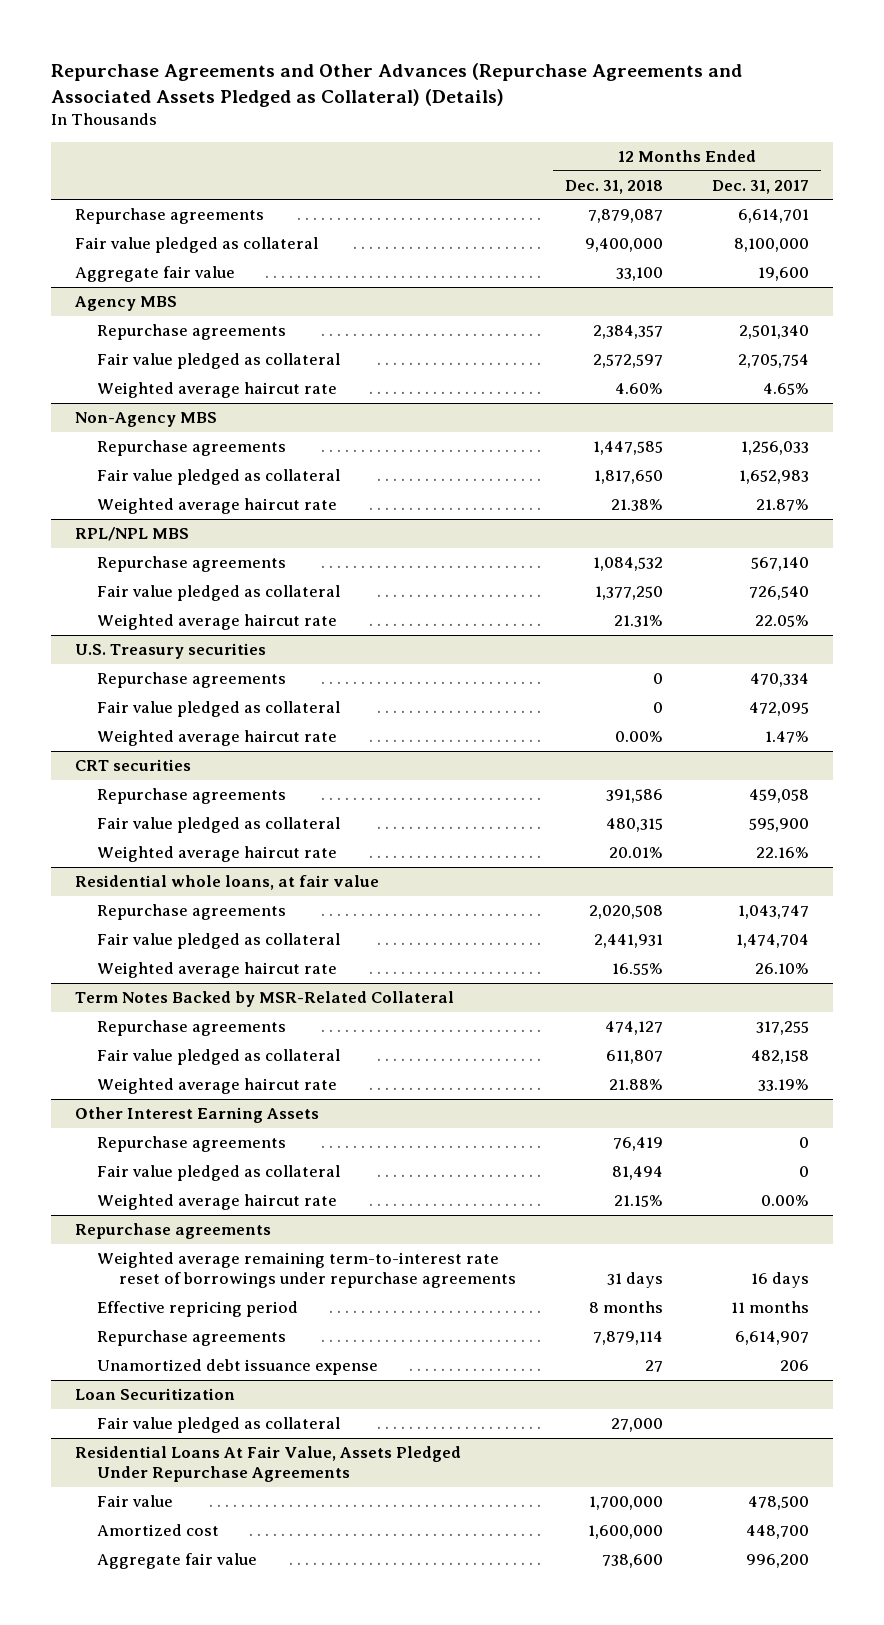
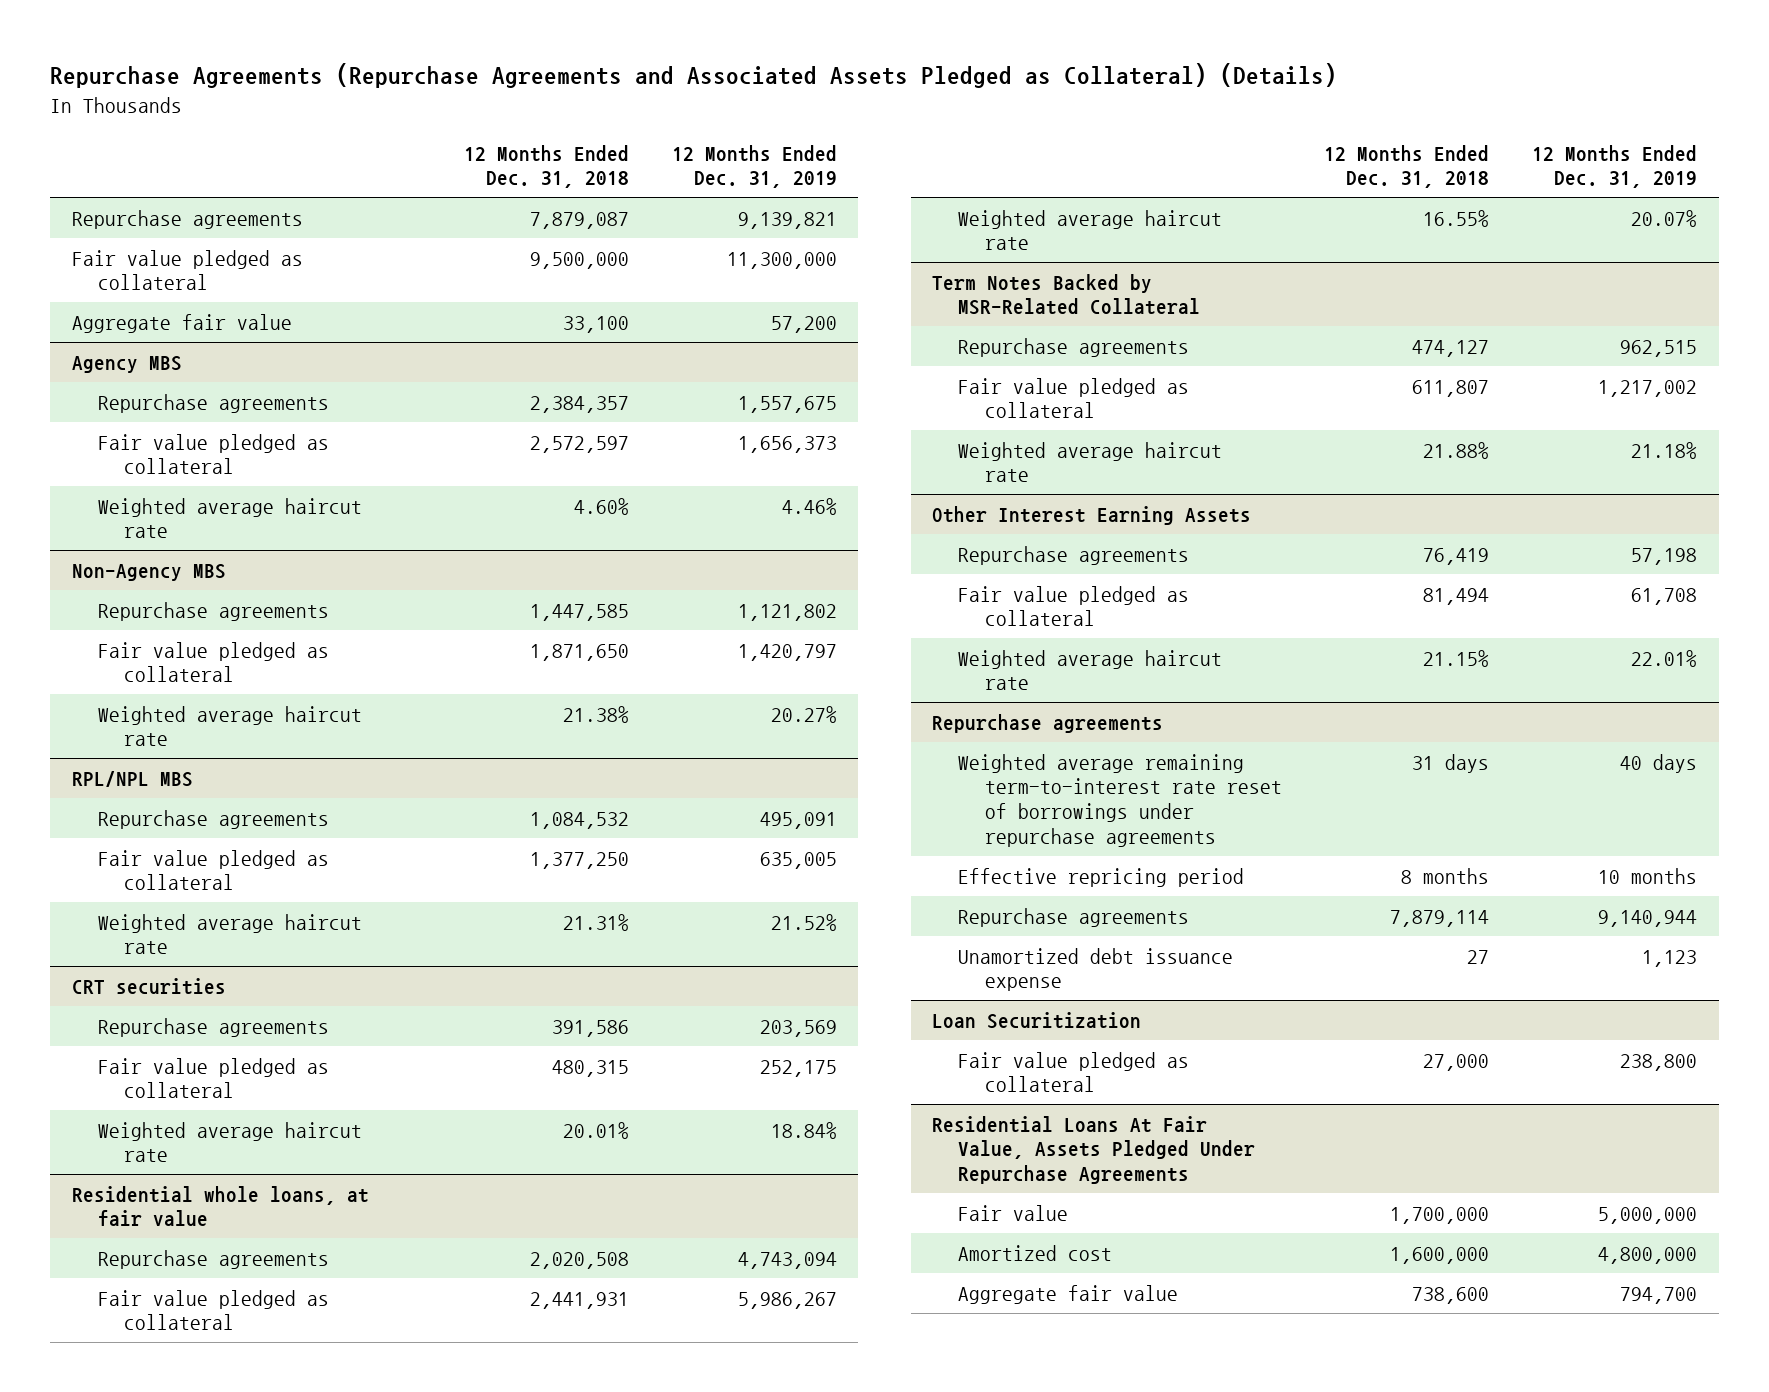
- Repurchase Agreements and Other Advances (Repurchase Agreements and Associated Assets Pledged as Collateral) (Details)
+ Repurchase Agreements (Repurchase Agreements and Associated Assets Pledged as Collateral) (Details)
- | 12 Months Ended Dec. 31, 2018 | 12 Months Ended Dec. 31, 2017
+ | 12 Months Ended Dec. 31, 2018 | 12 Months Ended Dec. 31, 2019
- Fair value pledged as collateral | 9,400,000 | 8,100,000
+ Fair value pledged as collateral | 9,500,000 | 11,300,000
@ Non-Agency MBS
- Fair value pledged as collateral | 1,817,650 | 1,652,983
+ Fair value pledged as collateral | 1,871,650 | 1,420,797
- U.S. Treasury securities
- Repurchase agreements | 0 | 470,334
- Fair value pledged as collateral | 0 | 472,095
- Weighted average haircut rate | 0.00% | 1.47%

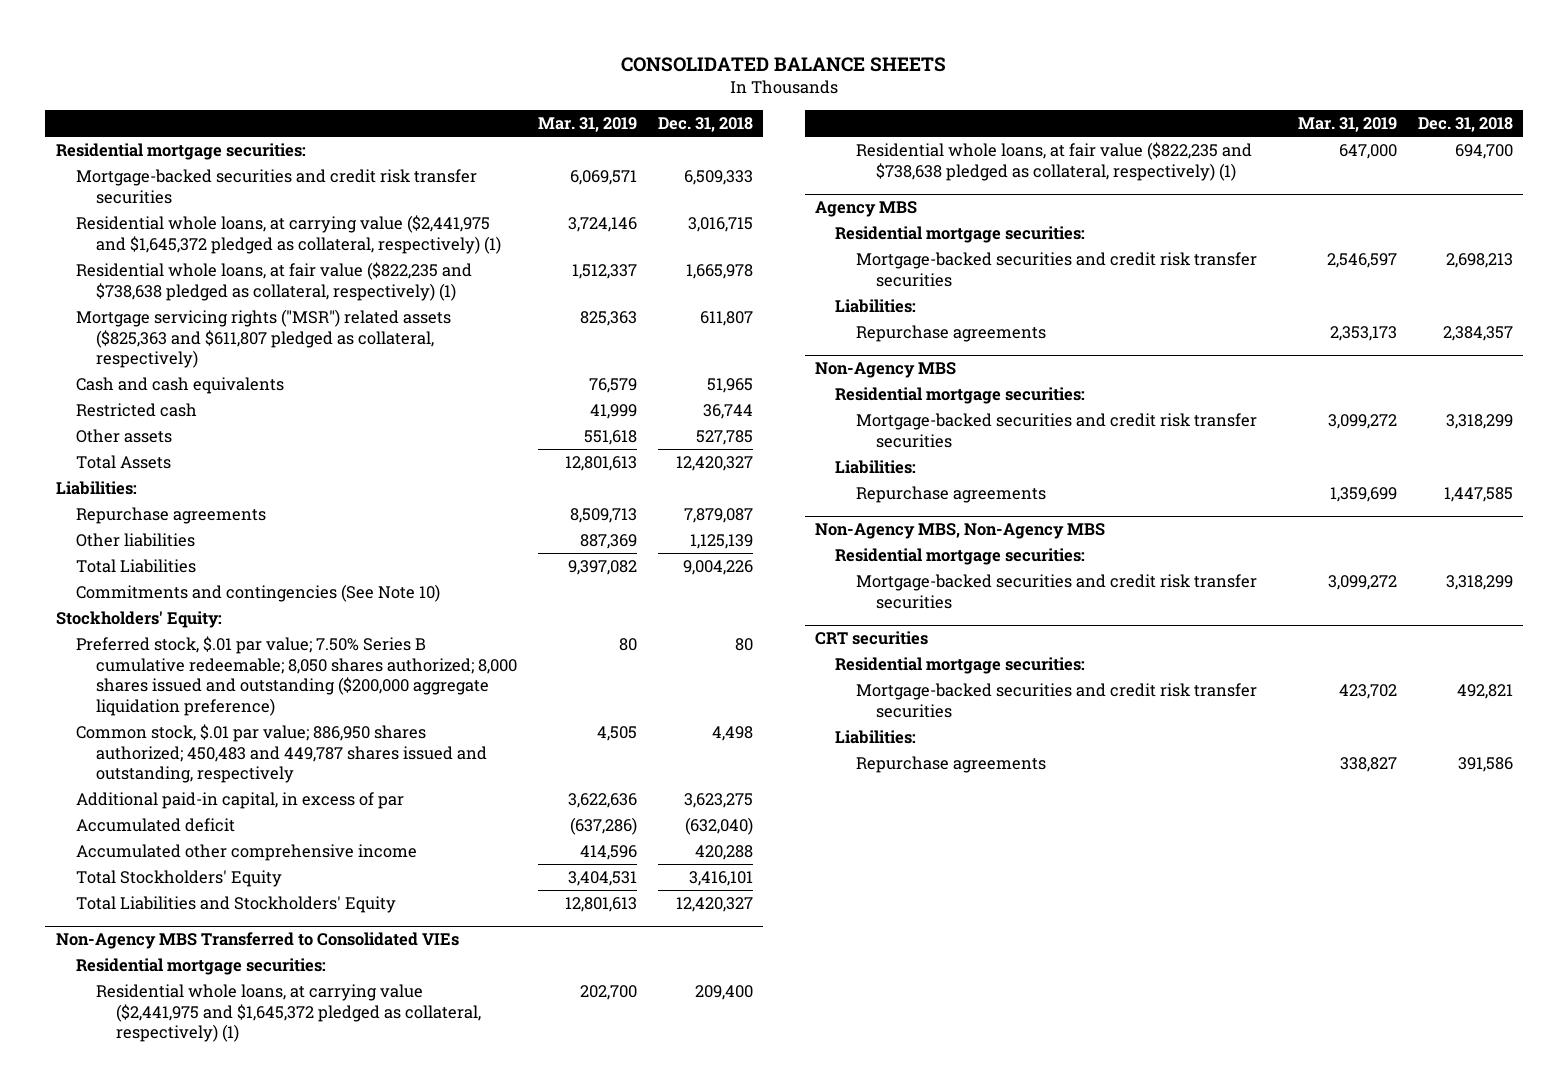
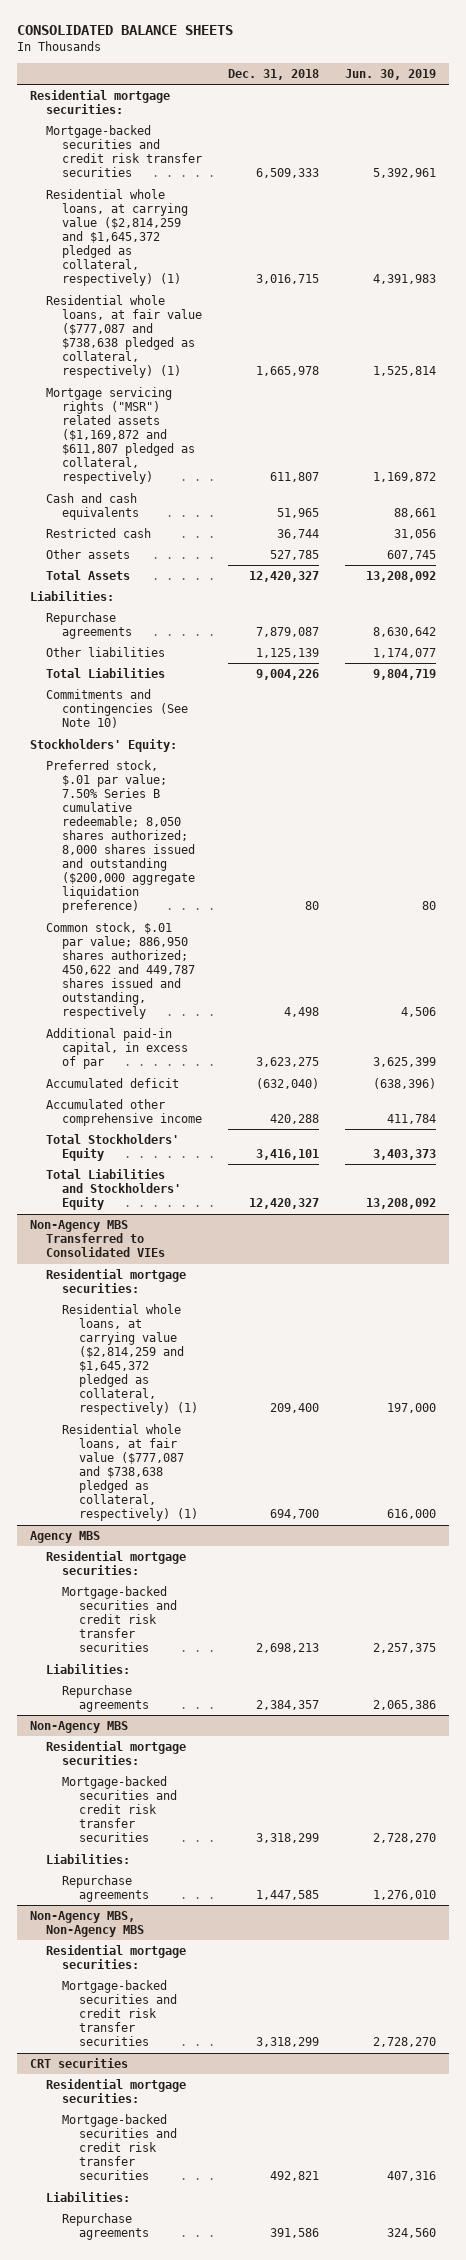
- | Mar. 31, 2019 | Dec. 31, 2018
+ | Dec. 31, 2018 | Jun. 30, 2019
- Residential whole loans, at carrying value ($2,441,975 and $1,645,372 pledged as collateral, respectively) (1) | 3,724,146 | 3,016,715
- Residential whole loans, at fair value ($822,235 and $738,638 pledged as collateral, respectively) (1) | 1,512,337 | 1,665,978
- Mortgage servicing rights ("MSR") related assets ($825,363 and $611,807 pledged as collateral, respectively) | 825,363 | 611,807
+ Residential whole loans, at carrying value ($2,814,259 and $1,645,372 pledged as collateral, respectively) (1) | 3,016,715 | 4,391,983
+ Residential whole loans, at fair value ($777,087 and $738,638 pledged as collateral, respectively) (1) | 1,665,978 | 1,525,814
+ Mortgage servicing rights ("MSR") related assets ($1,169,872 and $611,807 pledged as collateral, respectively) | 611,807 | 1,169,872
- Common stock, $.01 par value; 886,950 shares authorized; 450,483 and 449,787 shares issued and outstanding, respectively | 4,505 | 4,498
+ Common stock, $.01 par value; 886,950 shares authorized; 450,622 and 449,787 shares issued and outstanding, respectively | 4,498 | 4,506
@ Non-Agency MBS Transferred to Consolidated VIEs
- Residential whole loans, at carrying value ($2,441,975 and $1,645,372 pledged as collateral, respectively) (1) | 202,700 | 209,400
- Residential whole loans, at fair value ($822,235 and $738,638 pledged as collateral, respectively) (1) | 647,000 | 694,700
+ Residential whole loans, at carrying value ($2,814,259 and $1,645,372 pledged as collateral, respectively) (1) | 209,400 | 197,000
+ Residential whole loans, at fair value ($777,087 and $738,638 pledged as collateral, respectively) (1) | 694,700 | 616,000

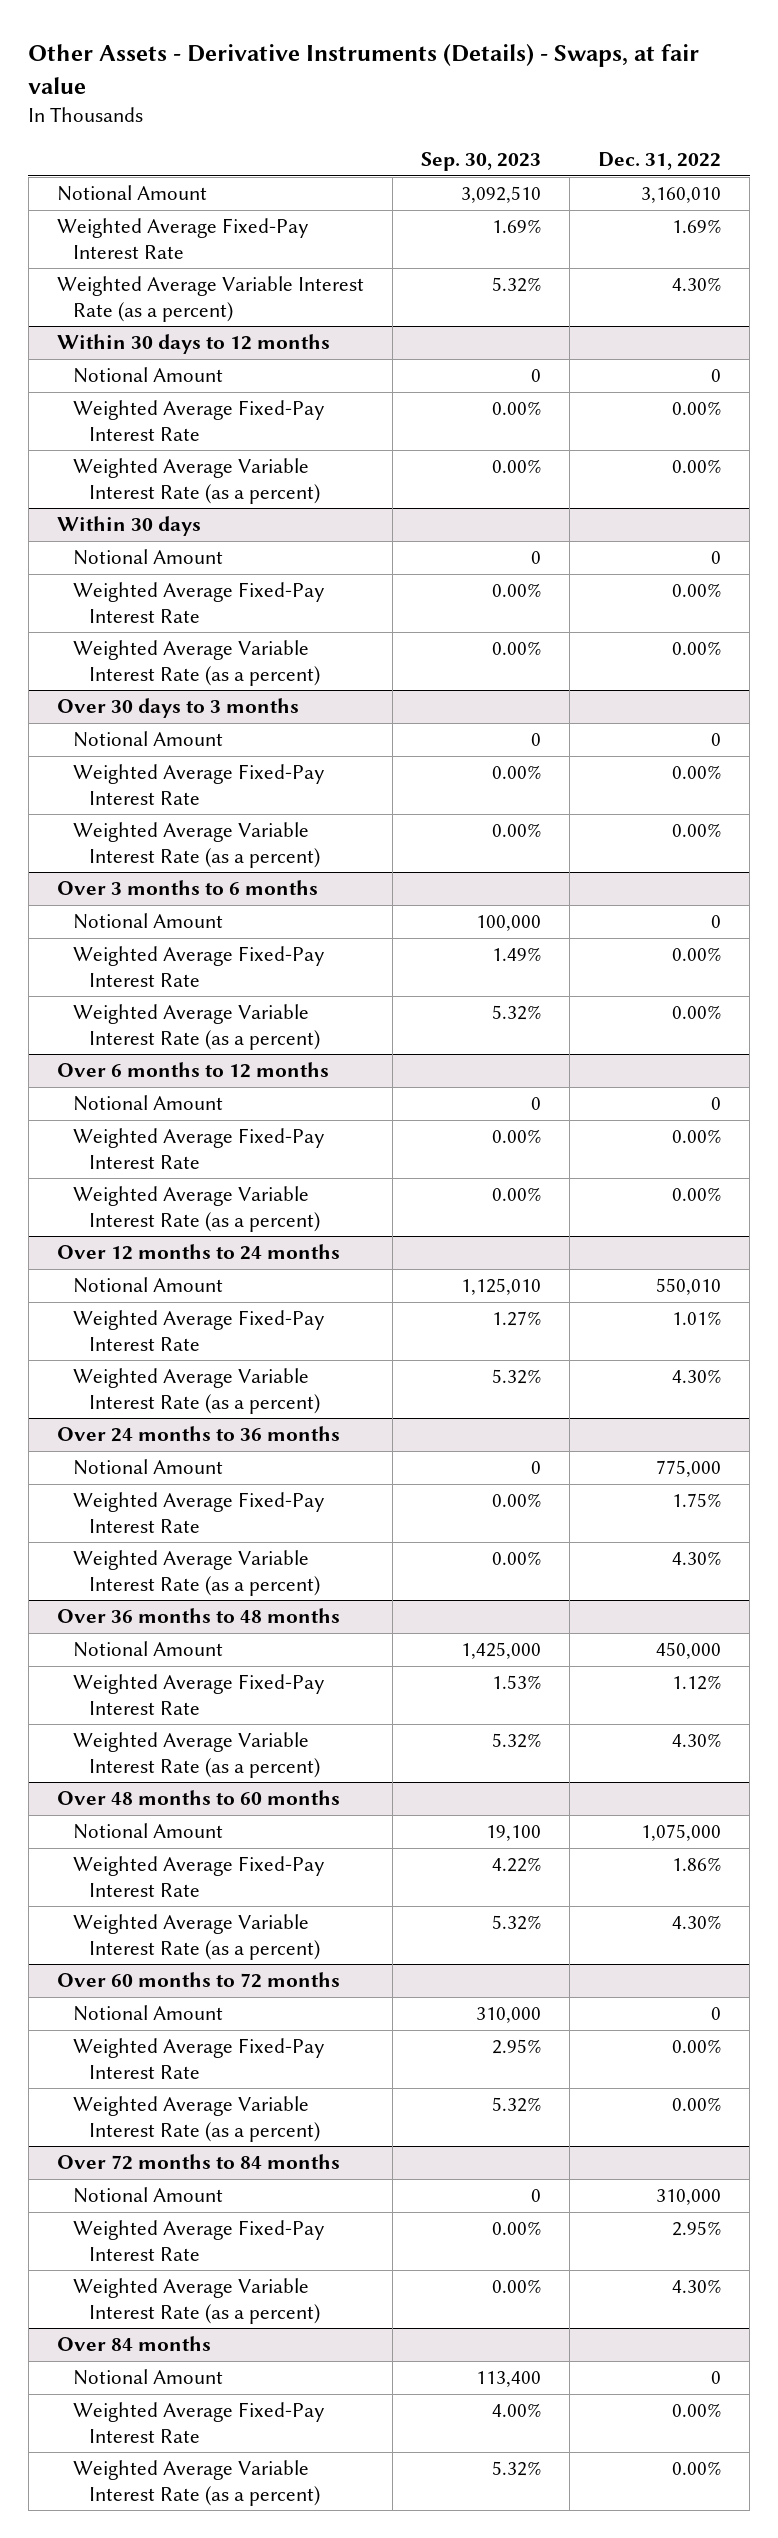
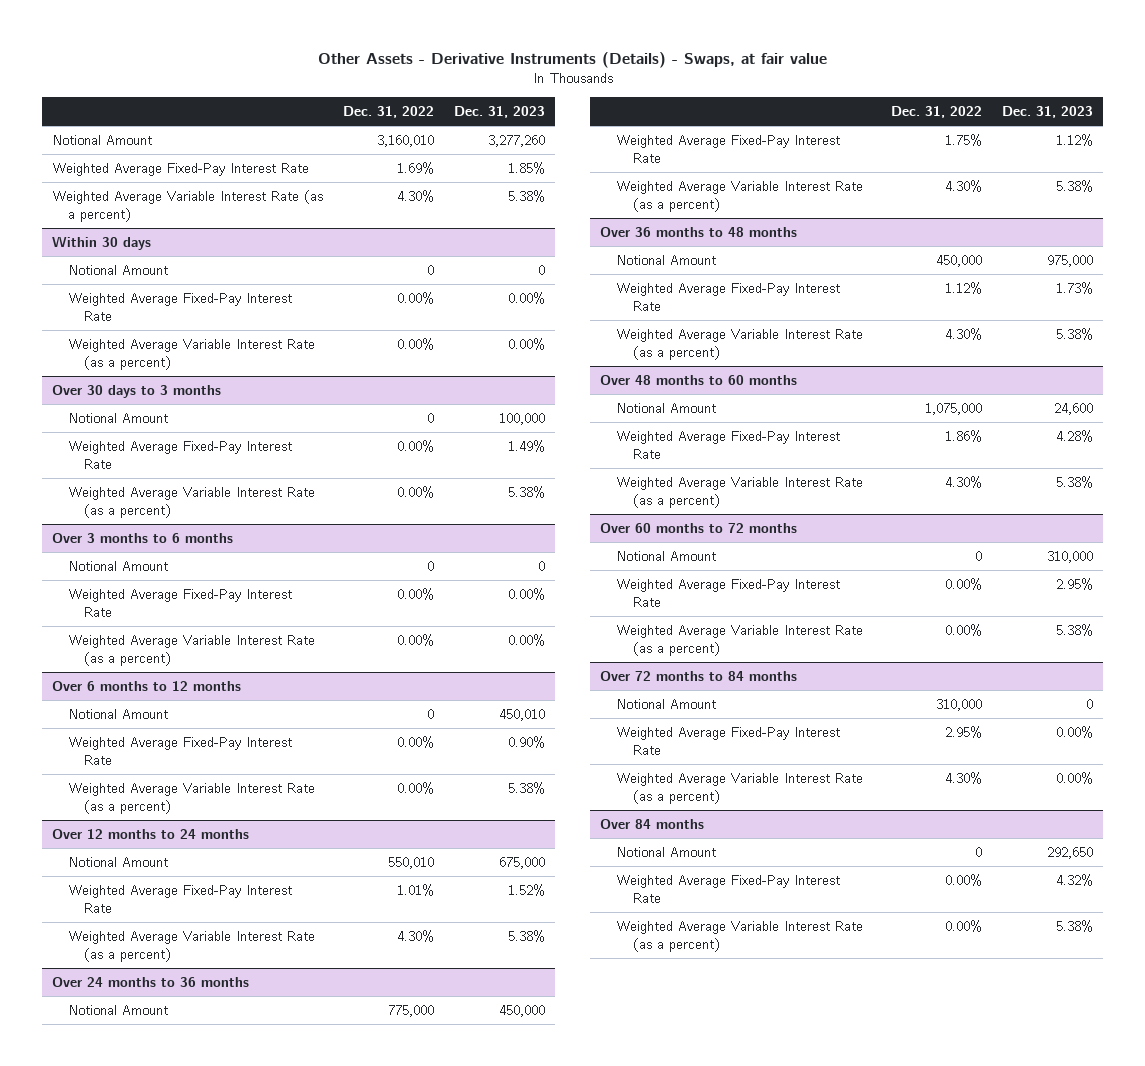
- | Sep. 30, 2023 | Dec. 31, 2022
+ | Dec. 31, 2022 | Dec. 31, 2023
- Within 30 days to 12 months
- Notional Amount | 0 | 0
- Weighted Average Fixed-Pay Interest Rate | 0.00% | 0.00%
- Weighted Average Variable Interest Rate (as a percent) | 0.00% | 0.00%

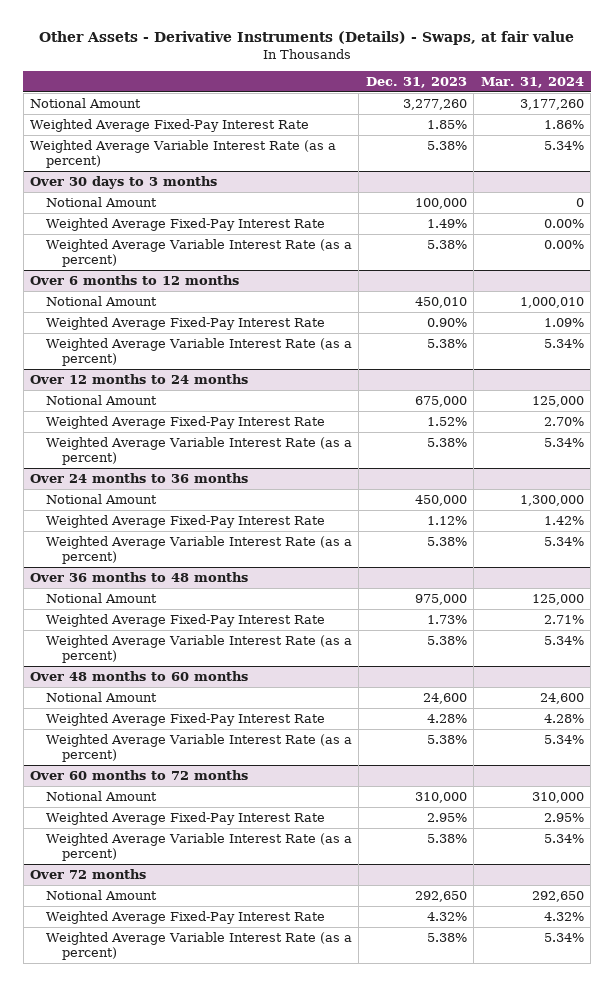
- | Dec. 31, 2022 | Dec. 31, 2023
+ | Dec. 31, 2023 | Mar. 31, 2024
- Within 30 days
- Notional Amount | 0 | 0
- Weighted Average Fixed-Pay Interest Rate | 0.00% | 0.00%
- Weighted Average Variable Interest Rate (as a percent) | 0.00% | 0.00%
- Over 3 months to 6 months
- Notional Amount | 0 | 0
- Weighted Average Fixed-Pay Interest Rate | 0.00% | 0.00%
- Weighted Average Variable Interest Rate (as a percent) | 0.00% | 0.00%
- Over 72 months to 84 months
- Notional Amount | 310,000 | 0
- Weighted Average Fixed-Pay Interest Rate | 2.95% | 0.00%
- Weighted Average Variable Interest Rate (as a percent) | 4.30% | 0.00%
- Over 84 months
+ Over 72 months

